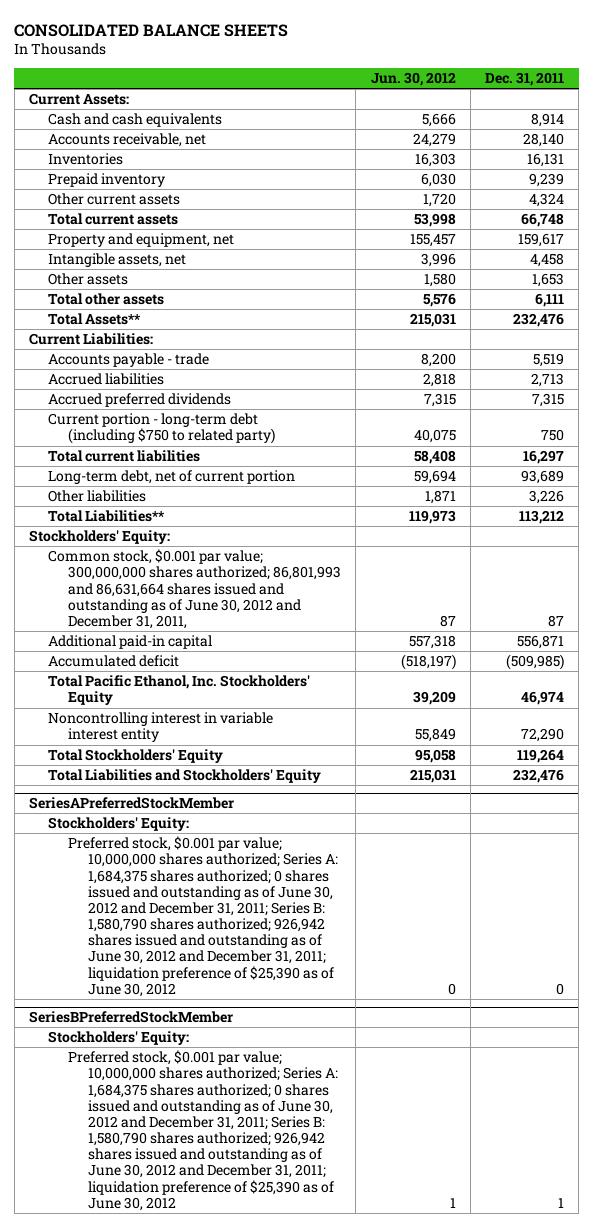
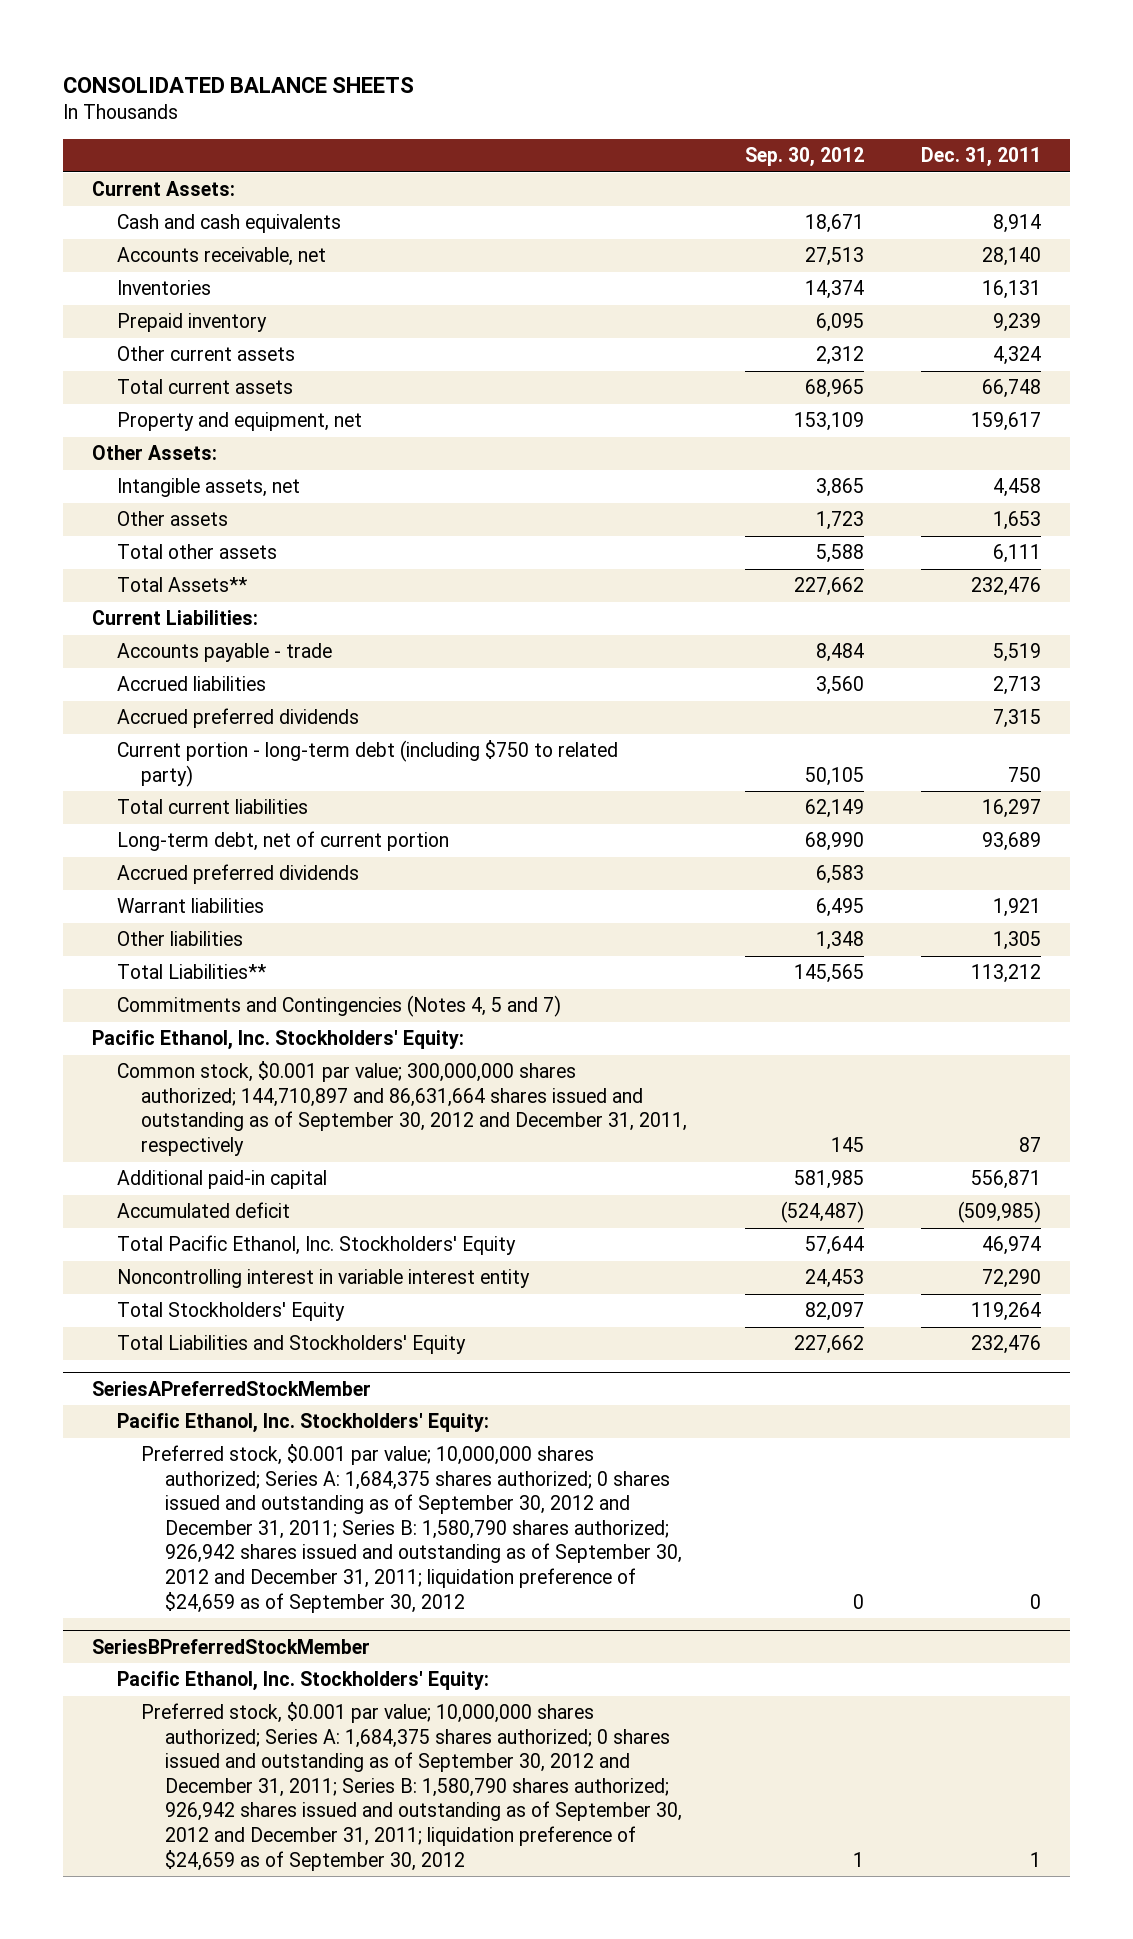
- | Jun. 30, 2012 | Dec. 31, 2011
+ | Sep. 30, 2012 | Dec. 31, 2011
+ Other Assets:
- Other liabilities | 1,871 | 3,226
+ Accrued preferred dividends | 6,583 |
+ Warrant liabilities | 6,495 | 1,921
+ Other liabilities | 1,348 | 1,305
- Stockholders' Equity:
- Common stock, $0.001 par value; 300,000,000 shares authorized; 86,801,993 and 86,631,664 shares issued and outstanding as of June 30, 2012 and December 31, 2011, | 87 | 87
+ Commitments and Contingencies (Notes 4, 5 and 7)
+ Pacific Ethanol, Inc. Stockholders' Equity:
+ Common stock, $0.001 par value; 300,000,000 shares authorized; 144,710,897 and 86,631,664 shares issued and outstanding as of September 30, 2012 and December 31, 2011, respectively | 145 | 87
@ SeriesAPreferredStockMember
- Stockholders' Equity:
- Preferred stock, $0.001 par value; 10,000,000 shares authorized; Series A: 1,684,375 shares authorized; 0 shares issued and outstanding as of June 30, 2012 and December 31, 2011; Series B: 1,580,790 shares authorized; 926,942 shares issued and outstanding as of June 30, 2012 and December 31, 2011; liquidation preference of $25,390 as of June 30, 2012 | 0 | 0
+ Pacific Ethanol, Inc. Stockholders' Equity:
+ Preferred stock, $0.001 par value; 10,000,000 shares authorized; Series A: 1,684,375 shares authorized; 0 shares issued and outstanding as of September 30, 2012 and December 31, 2011; Series B: 1,580,790 shares authorized; 926,942 shares issued and outstanding as of September 30, 2012 and December 31, 2011; liquidation preference of $24,659 as of September 30, 2012 | 0 | 0
@ SeriesBPreferredStockMember
- Stockholders' Equity:
- Preferred stock, $0.001 par value; 10,000,000 shares authorized; Series A: 1,684,375 shares authorized; 0 shares issued and outstanding as of June 30, 2012 and December 31, 2011; Series B: 1,580,790 shares authorized; 926,942 shares issued and outstanding as of June 30, 2012 and December 31, 2011; liquidation preference of $25,390 as of June 30, 2012 | 1 | 1
+ Pacific Ethanol, Inc. Stockholders' Equity:
+ Preferred stock, $0.001 par value; 10,000,000 shares authorized; Series A: 1,684,375 shares authorized; 0 shares issued and outstanding as of September 30, 2012 and December 31, 2011; Series B: 1,580,790 shares authorized; 926,942 shares issued and outstanding as of September 30, 2012 and December 31, 2011; liquidation preference of $24,659 as of September 30, 2012 | 1 | 1

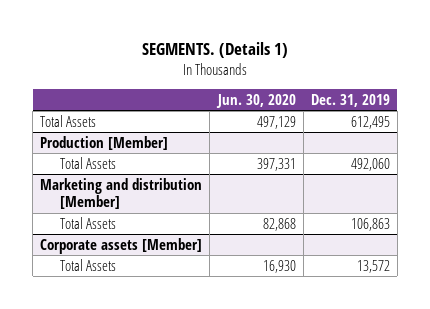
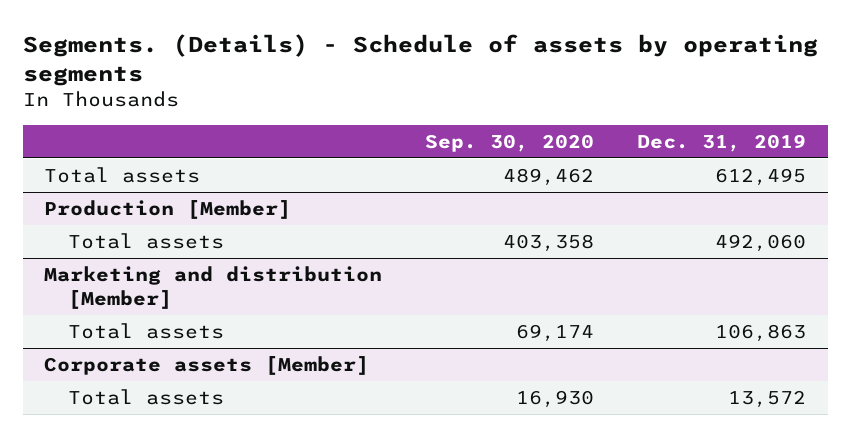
- SEGMENTS. (Details 1)
+ Segments. (Details) - Schedule of assets by operating segments
- | Jun. 30, 2020 | Dec. 31, 2019
+ | Sep. 30, 2020 | Dec. 31, 2019
- Total Assets | 497,129 | 612,495
+ Total assets | 489,462 | 612,495
@ Production [Member]
- Total Assets | 397,331 | 492,060
+ Total assets | 403,358 | 492,060
@ Marketing and distribution [Member]
- Total Assets | 82,868 | 106,863
+ Total assets | 69,174 | 106,863
@ Corporate assets [Member]
- Total Assets | 16,930 | 13,572
+ Total assets | 16,930 | 13,572

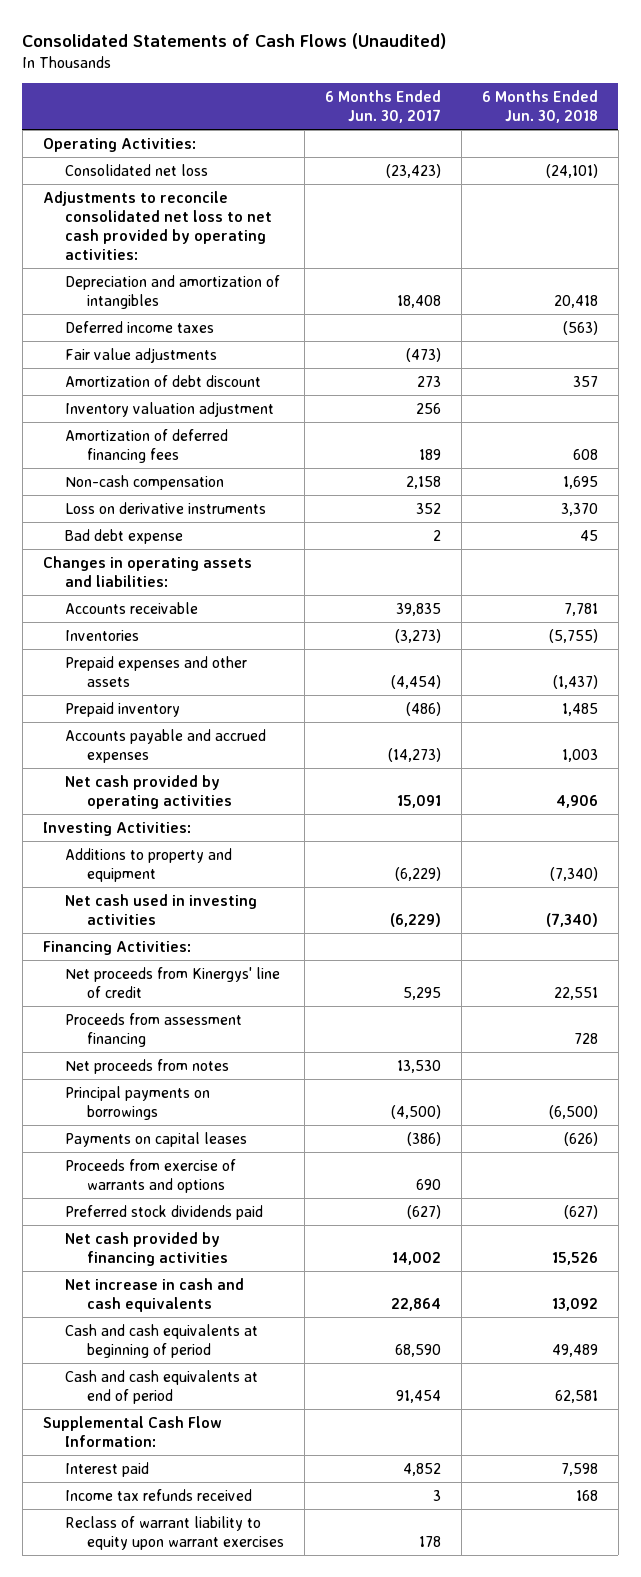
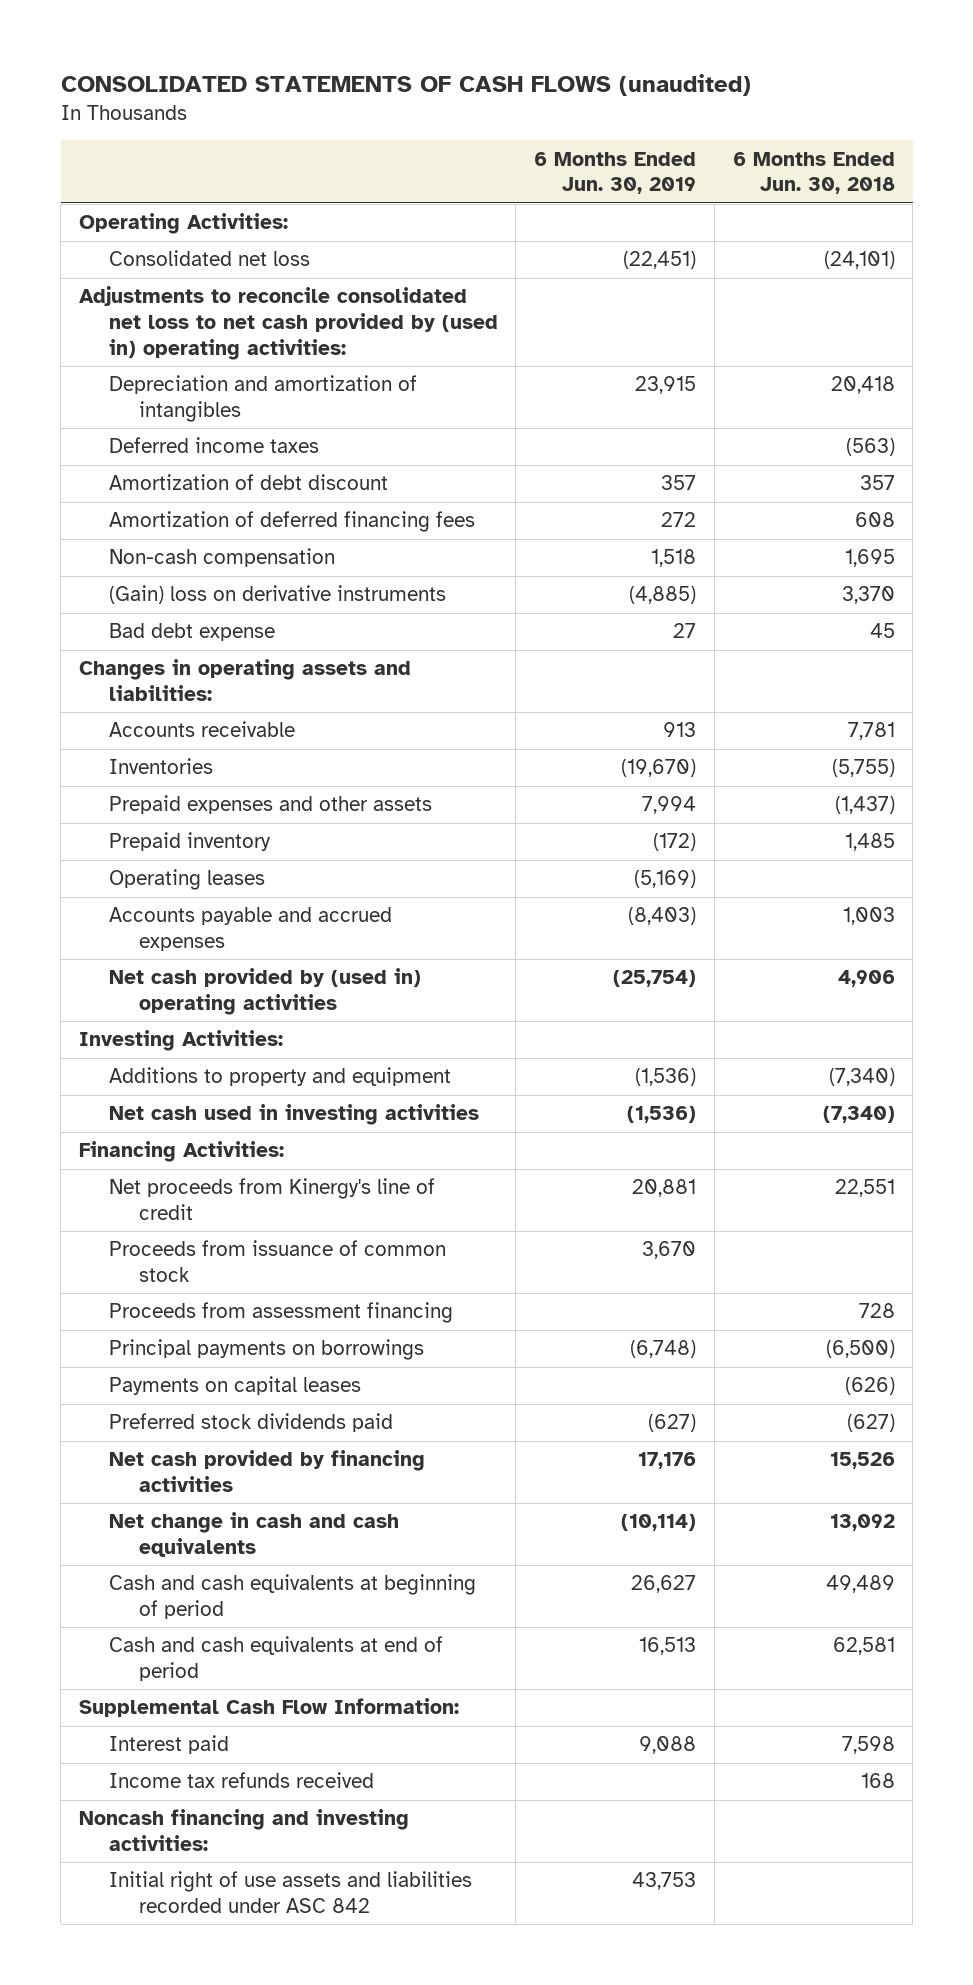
- Consolidated Statements of Cash Flows (Unaudited)
+ CONSOLIDATED STATEMENTS OF CASH FLOWS (unaudited)
- | 6 Months Ended Jun. 30, 2017 | 6 Months Ended Jun. 30, 2018
+ | 6 Months Ended Jun. 30, 2019 | 6 Months Ended Jun. 30, 2018
- Adjustments to reconcile consolidated net loss to net cash provided by operating activities:
+ Adjustments to reconcile consolidated net loss to net cash provided by (used in) operating activities:
- Fair value adjustments | (473) |
- Inventory valuation adjustment | 256 |
- Loss on derivative instruments | 352 | 3,370
+ (Gain) loss on derivative instruments | (4,885) | 3,370
+ Operating leases | (5,169) |
- Net cash provided by operating activities | 15,091 | 4,906
+ Net cash provided by (used in) operating activities | (25,754) | 4,906
- Net proceeds from Kinergys' line of credit | 5,295 | 22,551
+ Net proceeds from Kinergy's line of credit | 20,881 | 22,551
+ Proceeds from issuance of common stock | 3,670 |
- Net proceeds from notes | 13,530 |
- Proceeds from exercise of warrants and options | 690 |
- Net increase in cash and cash equivalents | 22,864 | 13,092
+ Net change in cash and cash equivalents | (10,114) | 13,092
- Reclass of warrant liability to equity upon warrant exercises | 178 |
+ Noncash financing and investing activities:
+ Initial right of use assets and liabilities recorded under ASC 842 | 43,753 |

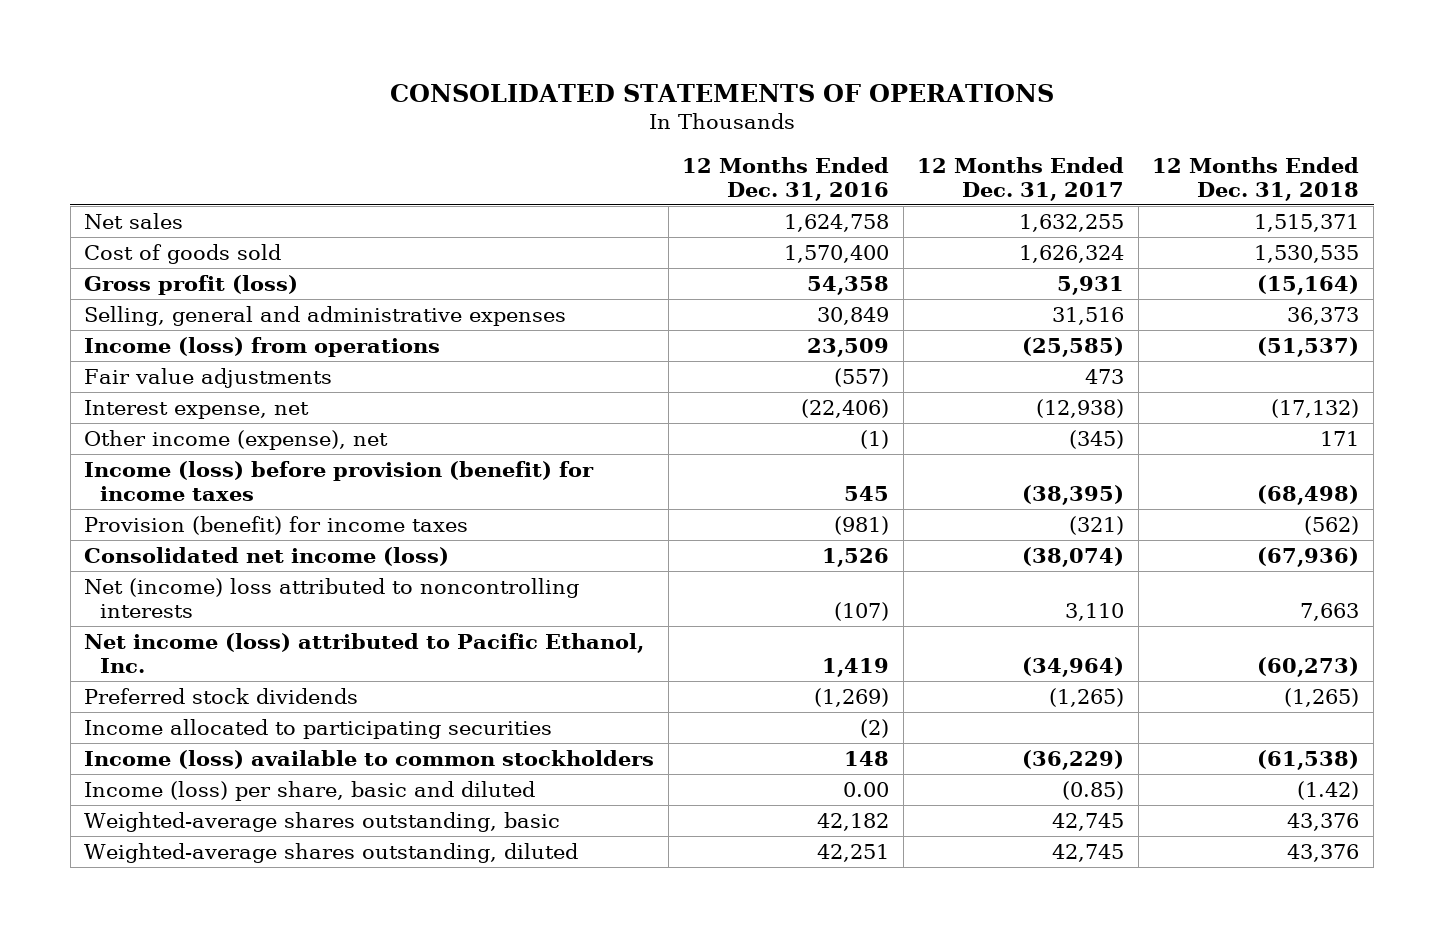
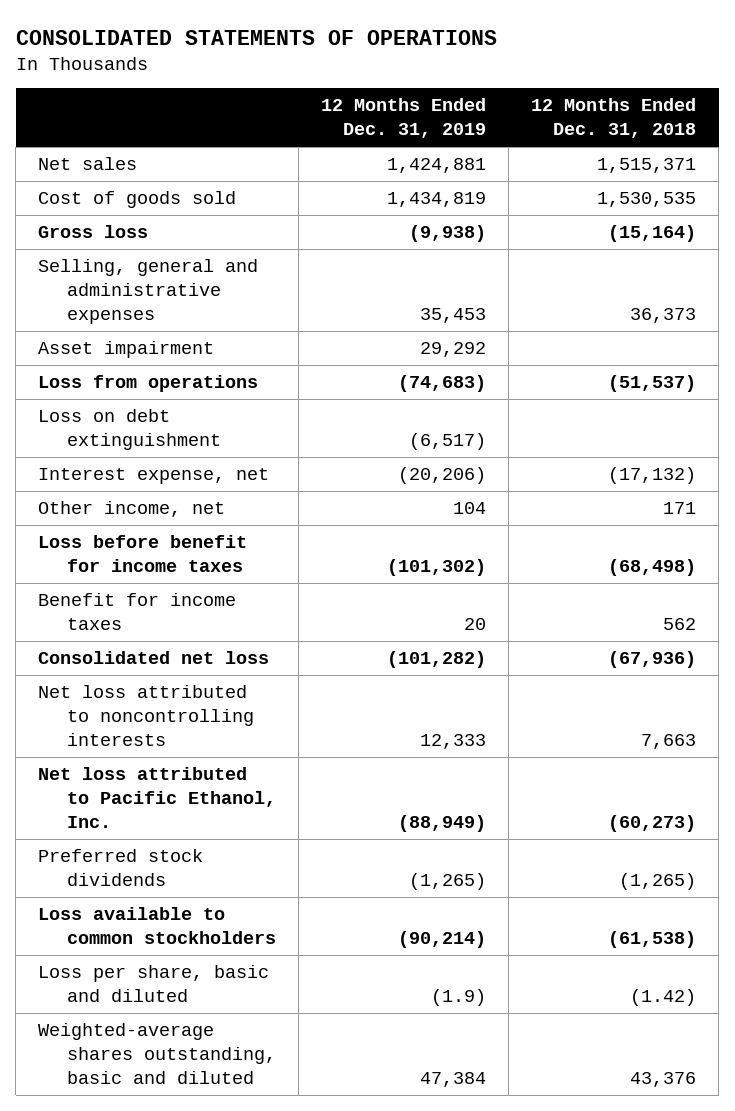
- | 12 Months Ended Dec. 31, 2016 | 12 Months Ended Dec. 31, 2017 | 12 Months Ended Dec. 31, 2018
+ | 12 Months Ended Dec. 31, 2019 | 12 Months Ended Dec. 31, 2018
- Gross profit (loss) | 54,358 | 5,931 | (15,164)
+ Gross loss | (9,938) | (15,164)
- Income (loss) from operations | 23,509 | (25,585) | (51,537)
- Fair value adjustments | (557) | 473 |
+ Asset impairment | 29,292 |
+ Loss from operations | (74,683) | (51,537)
+ Loss on debt extinguishment | (6,517) |
- Other income (expense), net | (1) | (345) | 171
- Income (loss) before provision (benefit) for income taxes | 545 | (38,395) | (68,498)
- Provision (benefit) for income taxes | (981) | (321) | (562)
- Consolidated net income (loss) | 1,526 | (38,074) | (67,936)
- Net (income) loss attributed to noncontrolling interests | (107) | 3,110 | 7,663
- Net income (loss) attributed to Pacific Ethanol, Inc. | 1,419 | (34,964) | (60,273)
+ Other income, net | 104 | 171
+ Loss before benefit for income taxes | (101,302) | (68,498)
+ Benefit for income taxes | 20 | 562
+ Consolidated net loss | (101,282) | (67,936)
+ Net loss attributed to noncontrolling interests | 12,333 | 7,663
+ Net loss attributed to Pacific Ethanol, Inc. | (88,949) | (60,273)
- Income allocated to participating securities | (2) | |
- Income (loss) available to common stockholders | 148 | (36,229) | (61,538)
- Income (loss) per share, basic and diluted | 0.00 | (0.85) | (1.42)
- Weighted-average shares outstanding, basic | 42,182 | 42,745 | 43,376
- Weighted-average shares outstanding, diluted | 42,251 | 42,745 | 43,376
+ Loss available to common stockholders | (90,214) | (61,538)
+ Loss per share, basic and diluted | (1.9) | (1.42)
+ Weighted-average shares outstanding, basic and diluted | 47,384 | 43,376

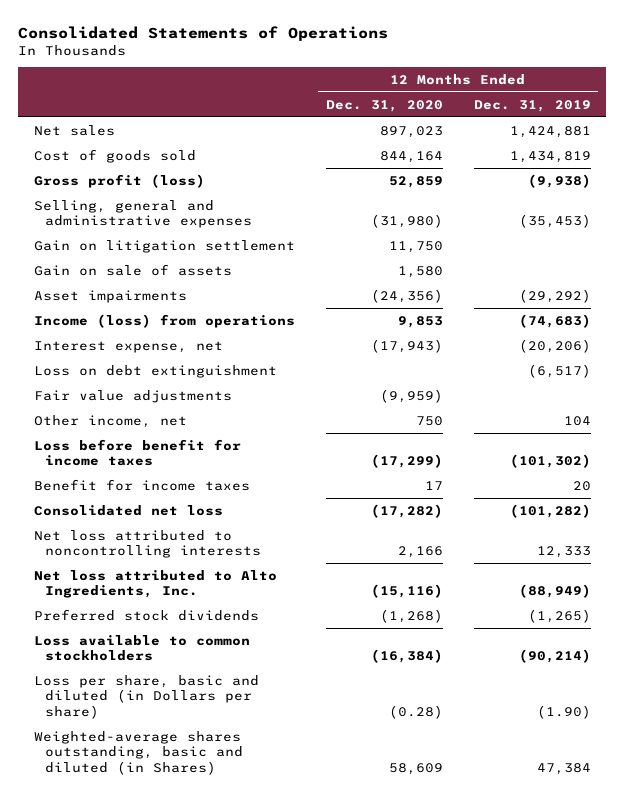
- CONSOLIDATED STATEMENTS OF OPERATIONS
+ Consolidated Statements of Operations
- | 12 Months Ended Dec. 31, 2019 | 12 Months Ended Dec. 31, 2018
+ | 12 Months Ended Dec. 31, 2020 | 12 Months Ended Dec. 31, 2019
- Gross loss | (9,938) | (15,164)
- Selling, general and administrative expenses | 35,453 | 36,373
- Asset impairment | 29,292 |
- Loss from operations | (74,683) | (51,537)
+ Gross profit (loss) | 52,859 | (9,938)
+ Selling, general and administrative expenses | (31,980) | (35,453)
+ Gain on litigation settlement | 11,750 |
+ Gain on sale of assets | 1,580 |
+ Asset impairments | (24,356) | (29,292)
+ Income (loss) from operations | 9,853 | (74,683)
moved down: Loss on debt extinguishment | | (6,517)
+ Fair value adjustments | (9,959) |
- Net loss attributed to Pacific Ethanol, Inc. | (88,949) | (60,273)
+ Net loss attributed to Alto Ingredients, Inc. | (15,116) | (88,949)
- Loss per share, basic and diluted | (1.9) | (1.42)
- Weighted-average shares outstanding, basic and diluted | 47,384 | 43,376
+ Loss per share, basic and diluted (in Dollars per share) | (0.28) | (1.90)
+ Weighted-average shares outstanding, basic and diluted (in Shares) | 58,609 | 47,384

